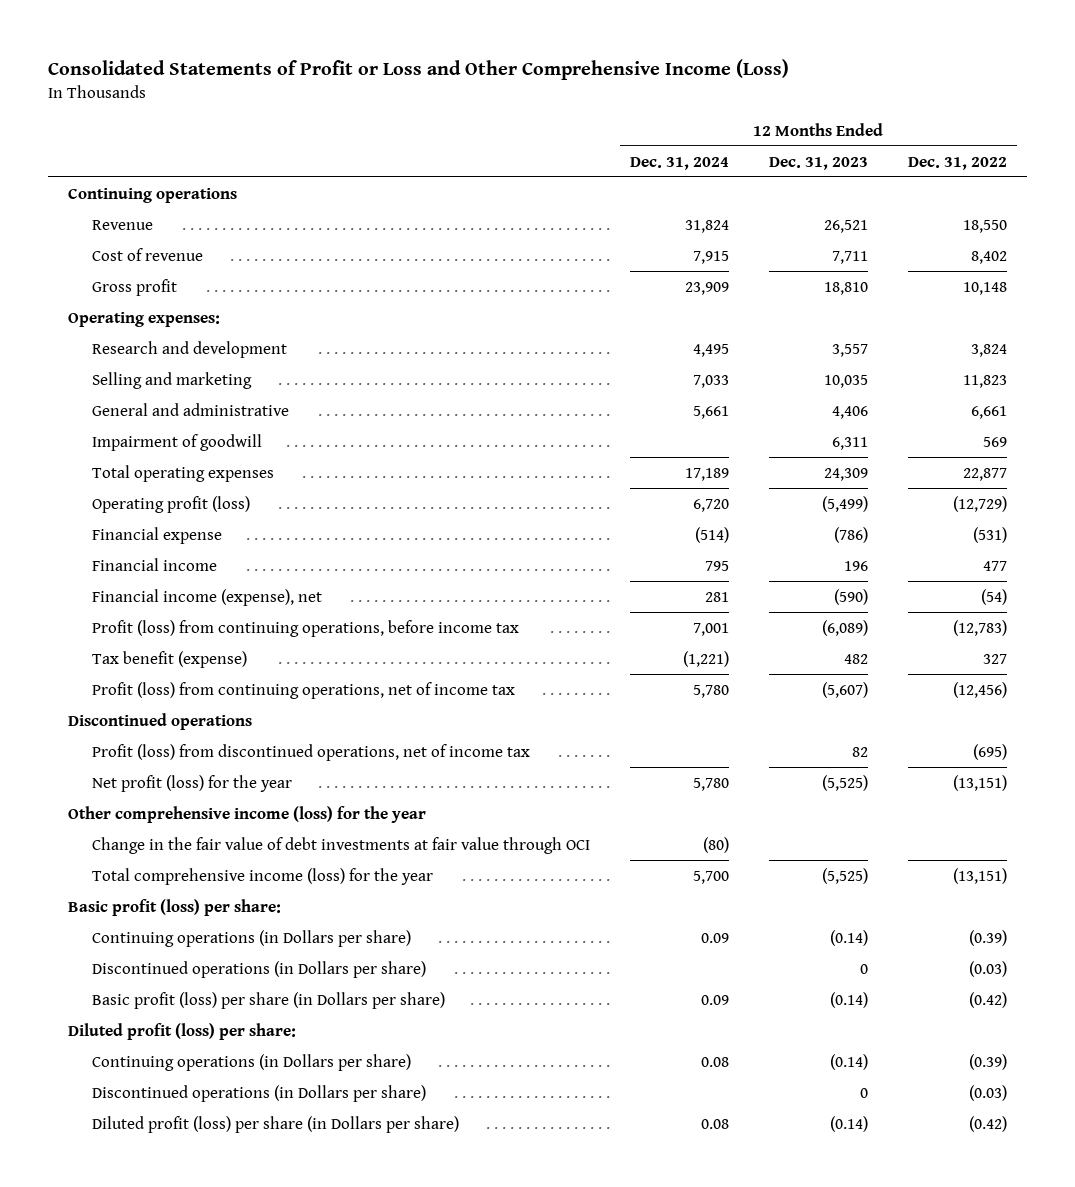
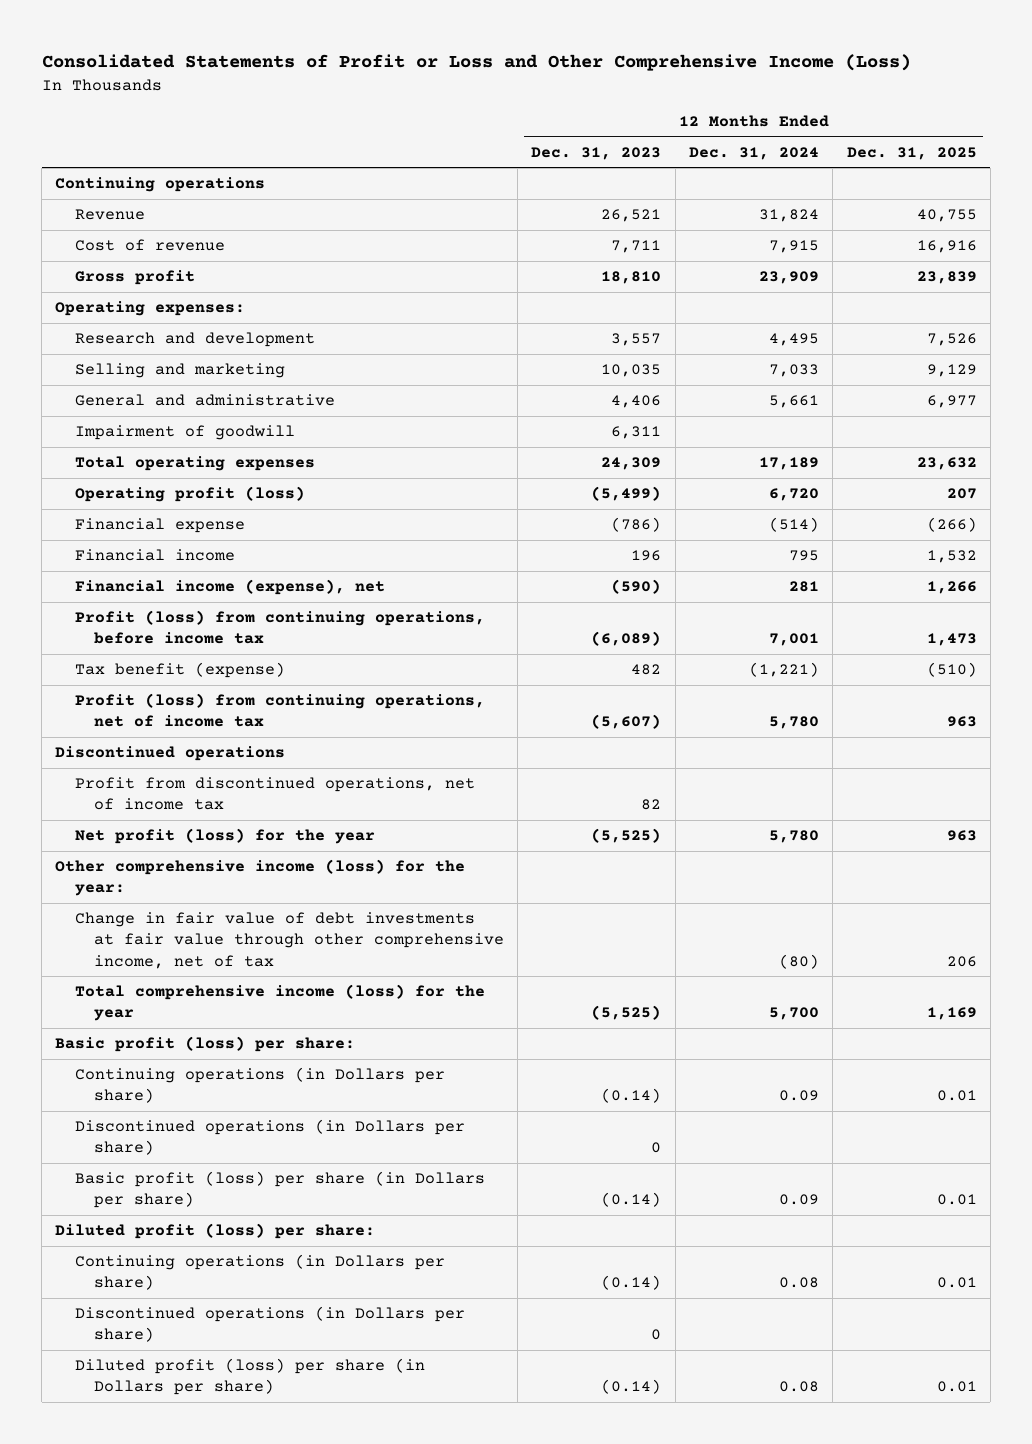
- | 12 Months Ended Dec. 31, 2024 | 12 Months Ended Dec. 31, 2023 | 12 Months Ended Dec. 31, 2022
+ | 12 Months Ended Dec. 31, 2023 | 12 Months Ended Dec. 31, 2024 | 12 Months Ended Dec. 31, 2025
- Profit (loss) from discontinued operations, net of income tax | | 82 | (695)
+ Profit from discontinued operations, net of income tax | 82 | |
- Other comprehensive income (loss) for the year
- Change in the fair value of debt investments at fair value through OCI | (80) | |
+ Other comprehensive income (loss) for the year:
+ Change in fair value of debt investments at fair value through other comprehensive income, net of tax | | (80) | 206

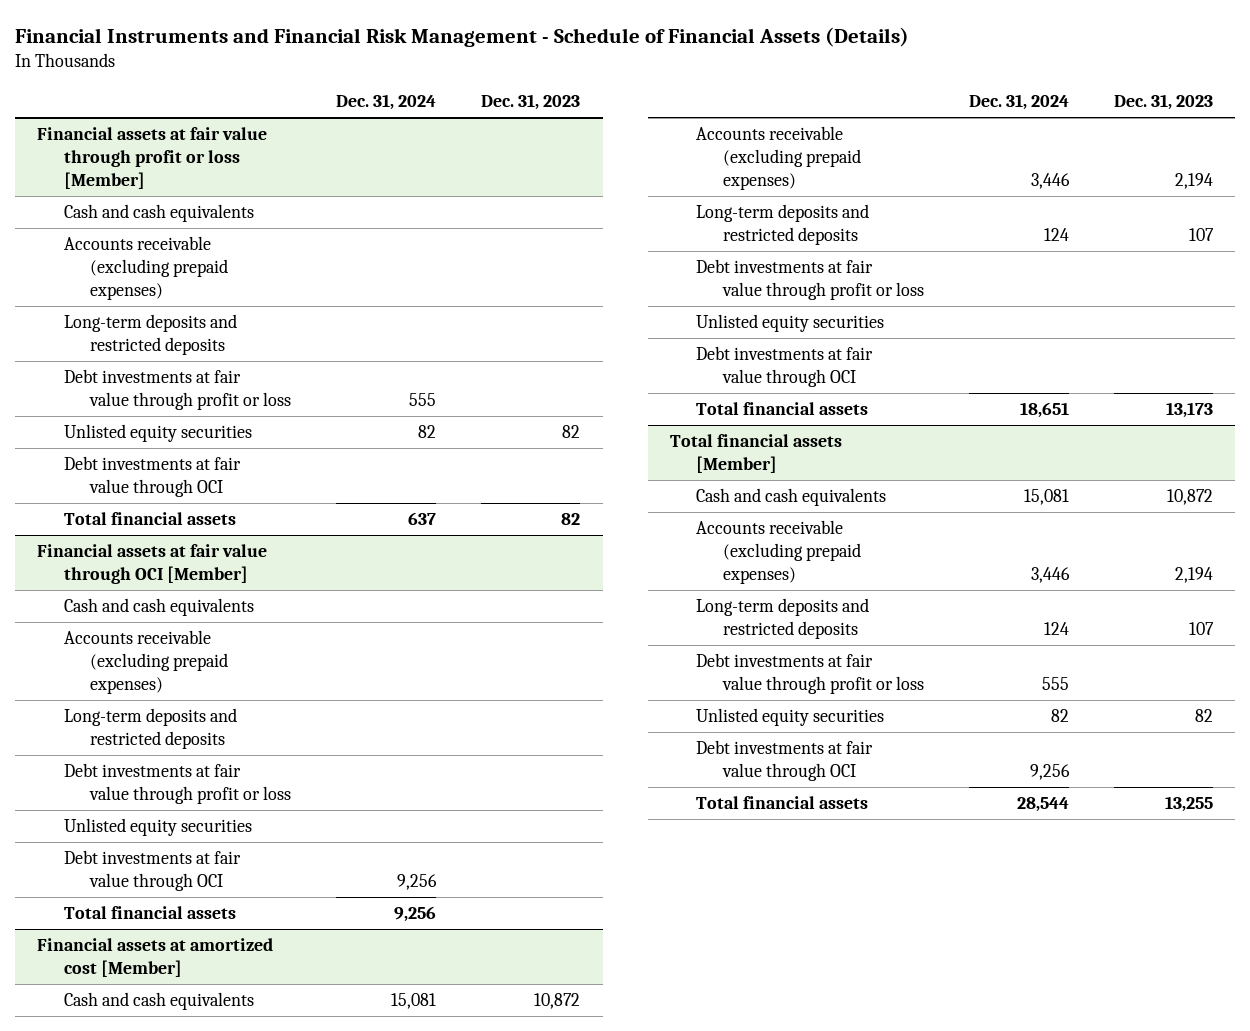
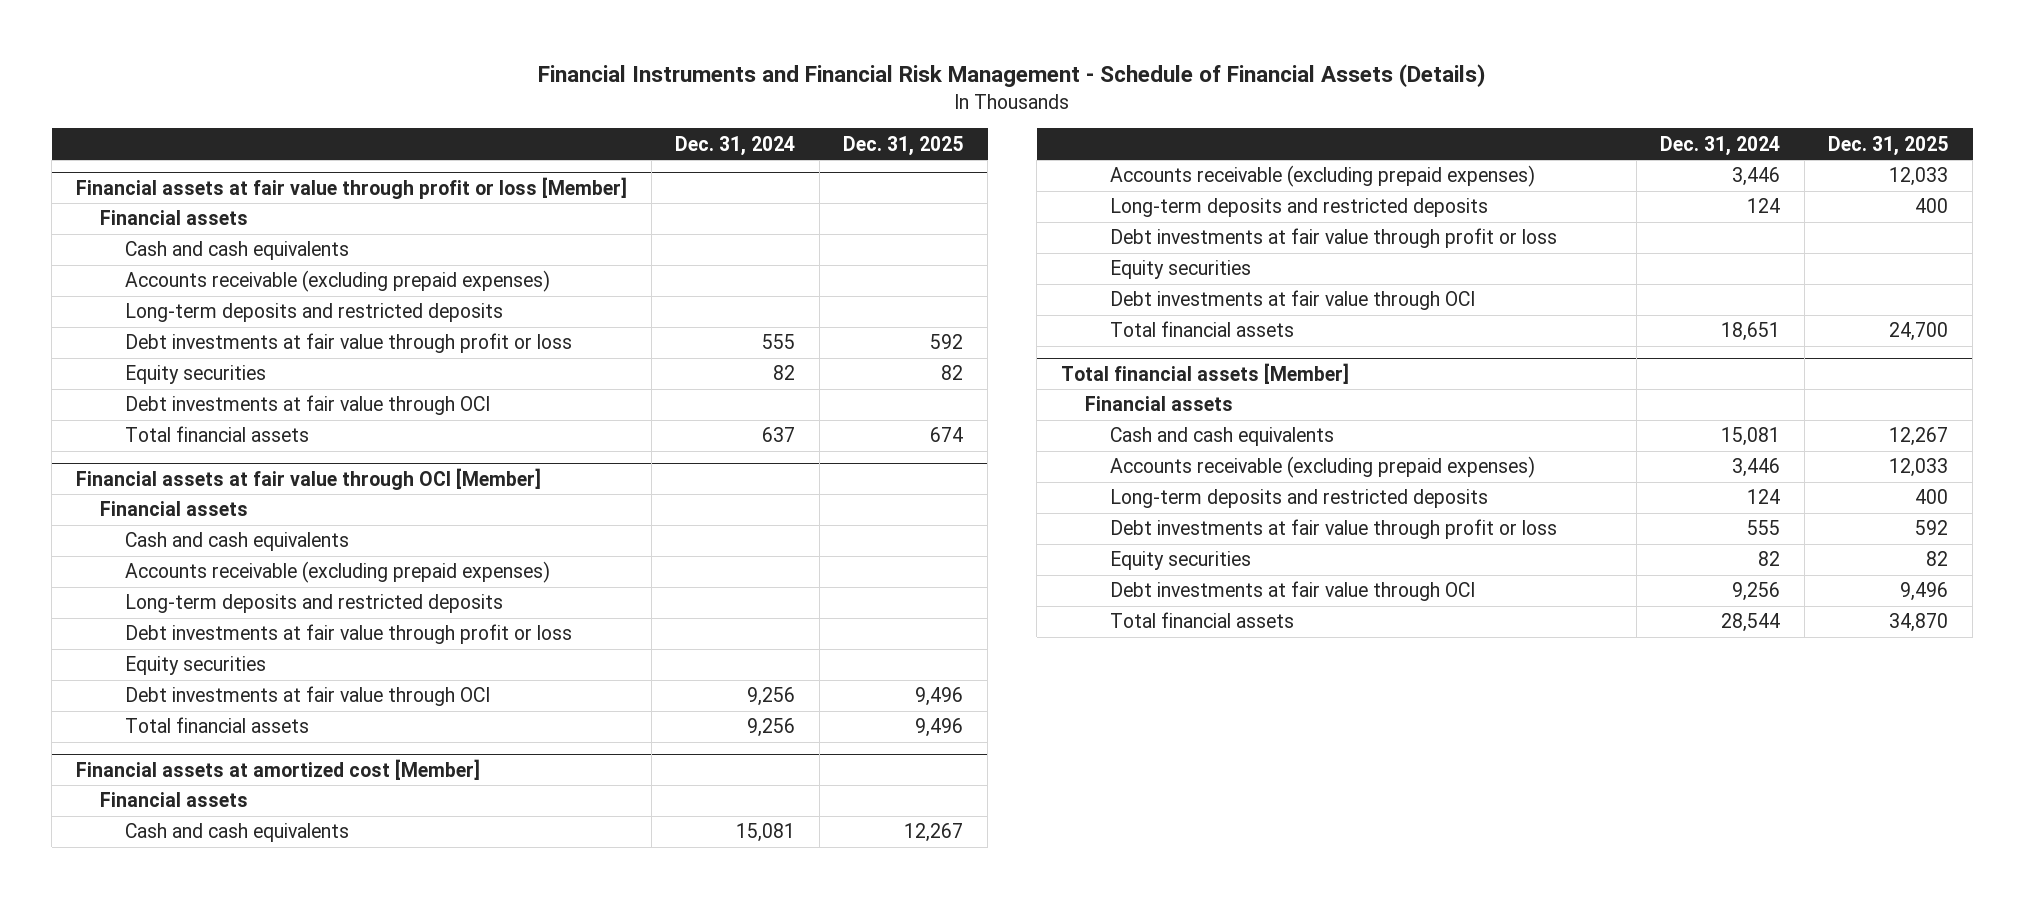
- | Dec. 31, 2024 | Dec. 31, 2023
+ | Dec. 31, 2024 | Dec. 31, 2025
@ Financial assets at fair value through profit or loss [Member]
+ Financial assets
- Unlisted equity securities | 82 | 82
+ Equity securities | 82 | 82
@ Financial assets at fair value through OCI [Member]
+ Financial assets
- Unlisted equity securities
+ Equity securities
@ Financial assets at amortized cost [Member]
+ Financial assets
- Unlisted equity securities
+ Equity securities
@ Total financial assets [Member]
+ Financial assets
- Unlisted equity securities | 82 | 82
+ Equity securities | 82 | 82

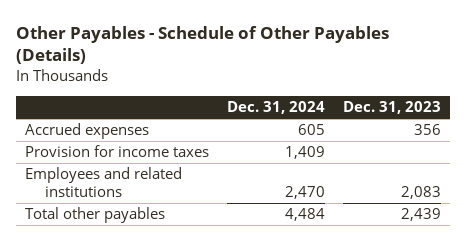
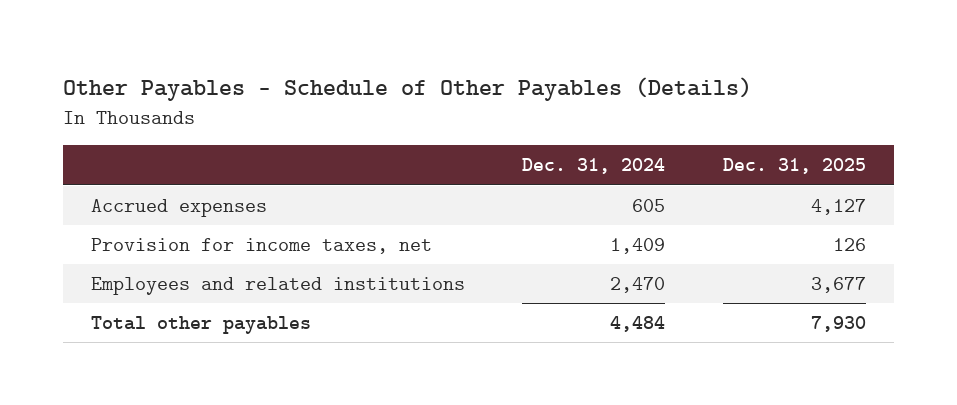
- | Dec. 31, 2024 | Dec. 31, 2023
+ | Dec. 31, 2024 | Dec. 31, 2025
- Provision for income taxes | 1,409 |
+ Provision for income taxes, net | 1,409 | 126

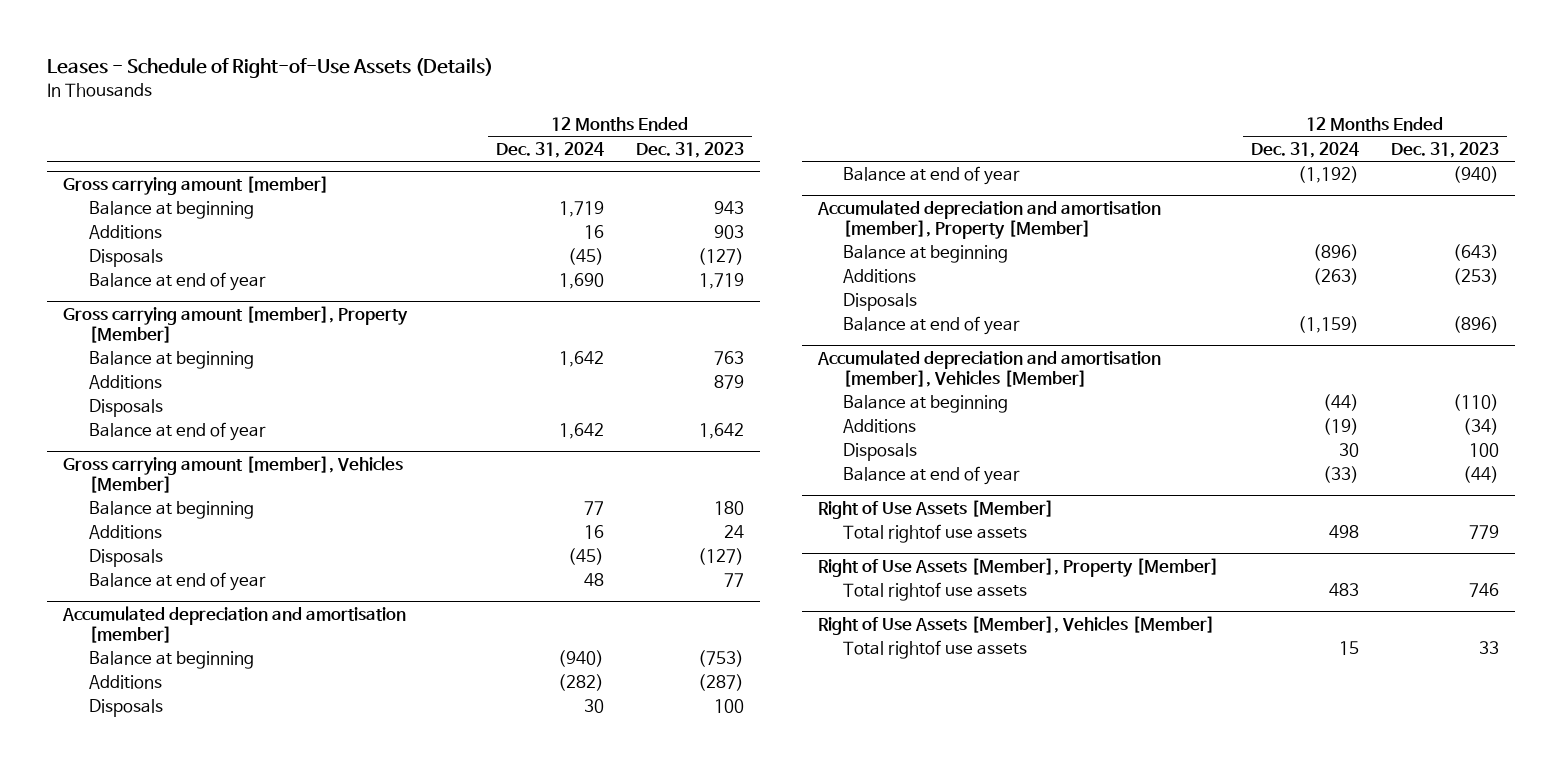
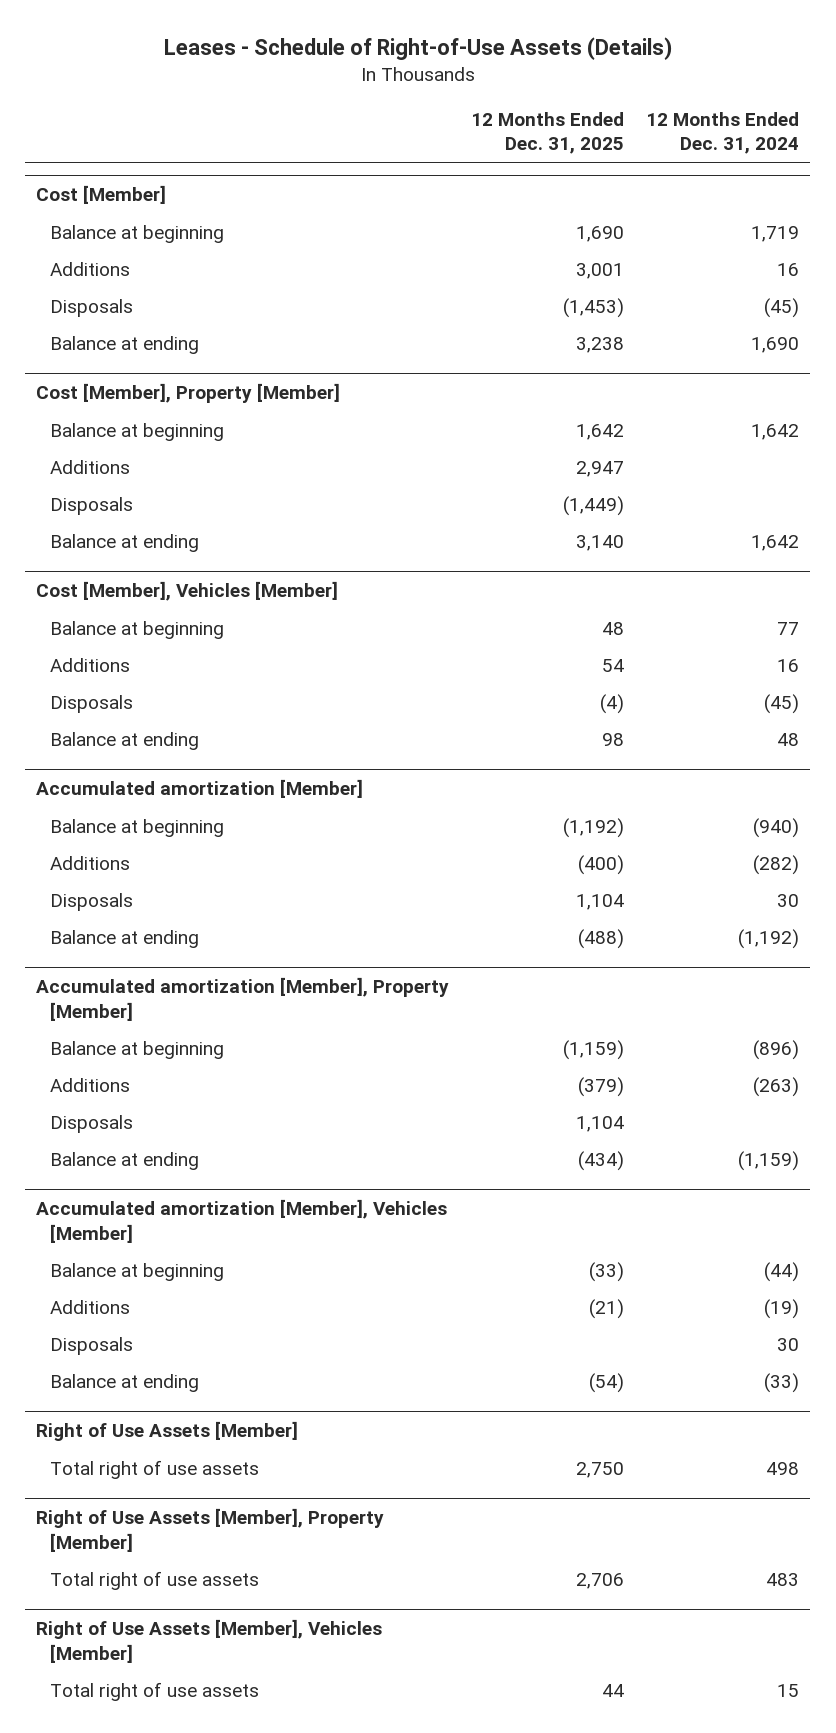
- | 12 Months Ended Dec. 31, 2024 | 12 Months Ended Dec. 31, 2023
+ | 12 Months Ended Dec. 31, 2025 | 12 Months Ended Dec. 31, 2024
- Gross carrying amount [member]
+ Cost [Member]
- Balance at end of year | 1,690 | 1,719
- Gross carrying amount [member], Property [Member]
+ Balance at ending | 3,238 | 1,690
+ Cost [Member], Property [Member]
- Balance at end of year | 1,642 | 1,642
- Gross carrying amount [member], Vehicles [Member]
+ Balance at ending | 3,140 | 1,642
+ Cost [Member], Vehicles [Member]
- Balance at end of year | 48 | 77
- Accumulated depreciation and amortisation [member]
+ Balance at ending | 98 | 48
+ Accumulated amortization [Member]
- Balance at end of year | (1,192) | (940)
- Accumulated depreciation and amortisation [member], Property [Member]
+ Balance at ending | (488) | (1,192)
+ Accumulated amortization [Member], Property [Member]
- Balance at end of year | (1,159) | (896)
- Accumulated depreciation and amortisation [member], Vehicles [Member]
+ Balance at ending | (434) | (1,159)
+ Accumulated amortization [Member], Vehicles [Member]
- Balance at end of year | (33) | (44)
+ Balance at ending | (54) | (33)
@ Right of Use Assets [Member]
- Total rightof use assets | 498 | 779
+ Total right of use assets | 2,750 | 498
@ Right of Use Assets [Member], Property [Member]
- Total rightof use assets | 483 | 746
+ Total right of use assets | 2,706 | 483
@ Right of Use Assets [Member], Vehicles [Member]
- Total rightof use assets | 15 | 33
+ Total right of use assets | 44 | 15

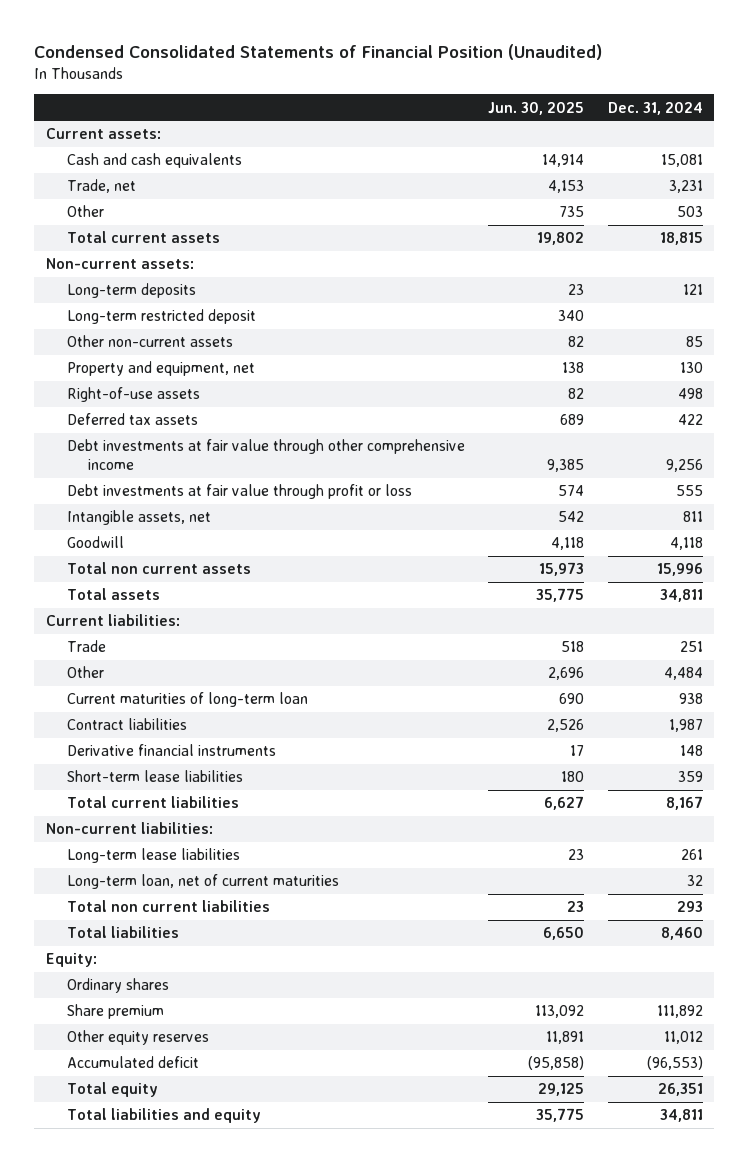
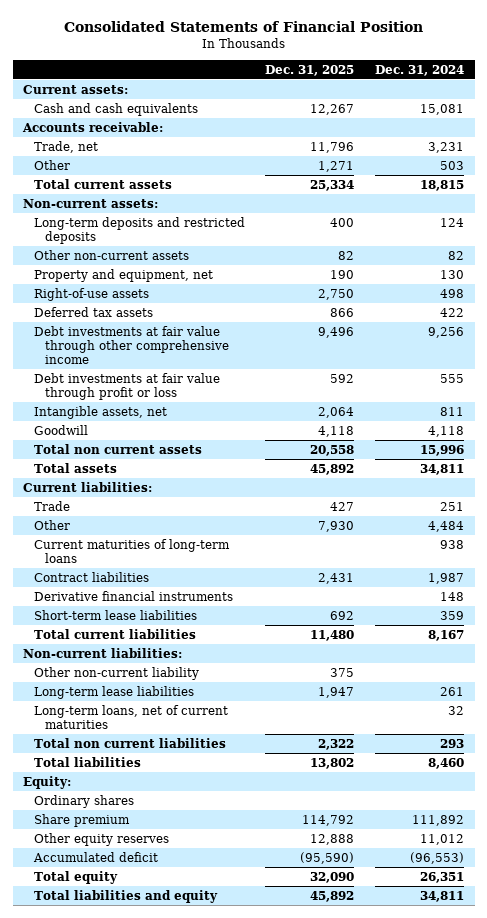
- Condensed Consolidated Statements of Financial Position (Unaudited)
+ Consolidated Statements of Financial Position
- | Jun. 30, 2025 | Dec. 31, 2024
+ | Dec. 31, 2025 | Dec. 31, 2024
+ Accounts receivable:
- Long-term deposits | 23 | 121
- Long-term restricted deposit | 340 |
- Other non-current assets | 82 | 85
+ Long-term deposits and restricted deposits | 400 | 124
+ Other non-current assets | 82 | 82
- Current maturities of long-term loan | 690 | 938
+ Current maturities of long-term loans | | 938
+ Other non-current liability | 375 |
- Long-term loan, net of current maturities | | 32
+ Long-term loans, net of current maturities | | 32

